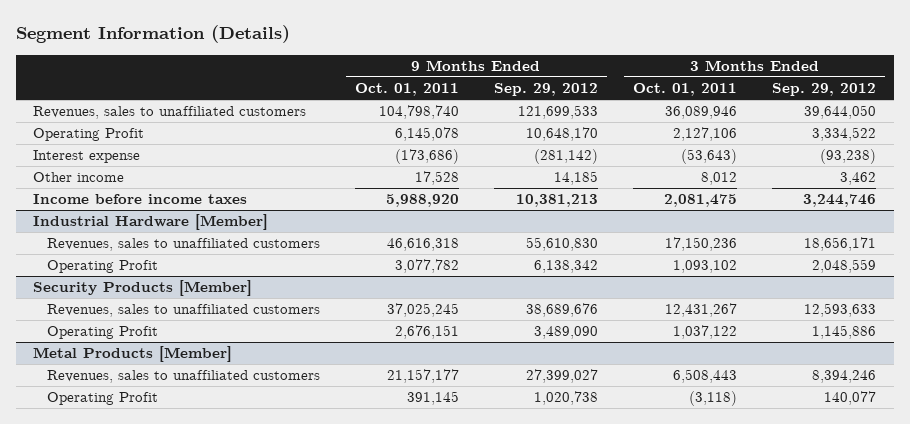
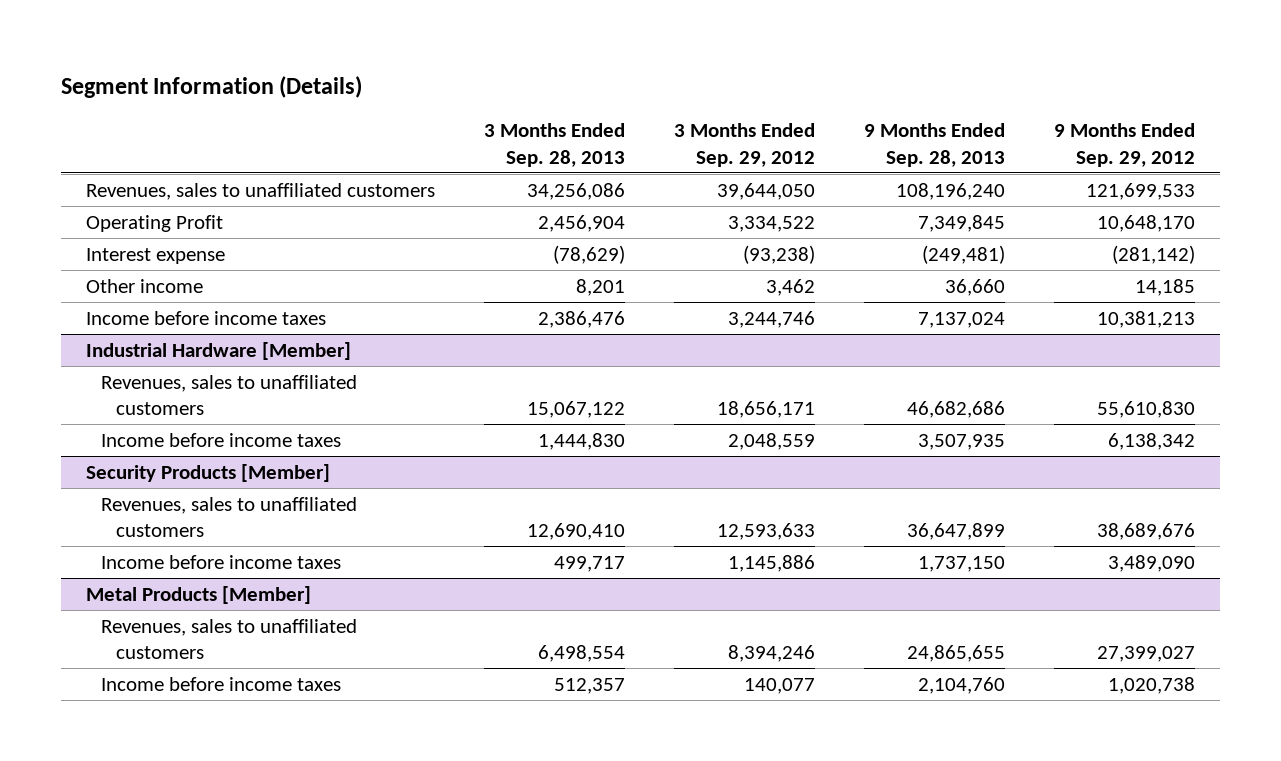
- | 9 Months Ended Oct. 01, 2011 | 9 Months Ended Sep. 29, 2012 | 3 Months Ended Oct. 01, 2011 | 3 Months Ended Sep. 29, 2012
+ | 3 Months Ended Sep. 28, 2013 | 3 Months Ended Sep. 29, 2012 | 9 Months Ended Sep. 28, 2013 | 9 Months Ended Sep. 29, 2012
@ Industrial Hardware [Member]
- Operating Profit | 3,077,782 | 6,138,342 | 1,093,102 | 2,048,559
+ Income before income taxes | 1,444,830 | 2,048,559 | 3,507,935 | 6,138,342
@ Security Products [Member]
- Operating Profit | 2,676,151 | 3,489,090 | 1,037,122 | 1,145,886
+ Income before income taxes | 499,717 | 1,145,886 | 1,737,150 | 3,489,090
@ Metal Products [Member]
- Operating Profit | 391,145 | 1,020,738 | (3,118) | 140,077
+ Income before income taxes | 512,357 | 140,077 | 2,104,760 | 1,020,738

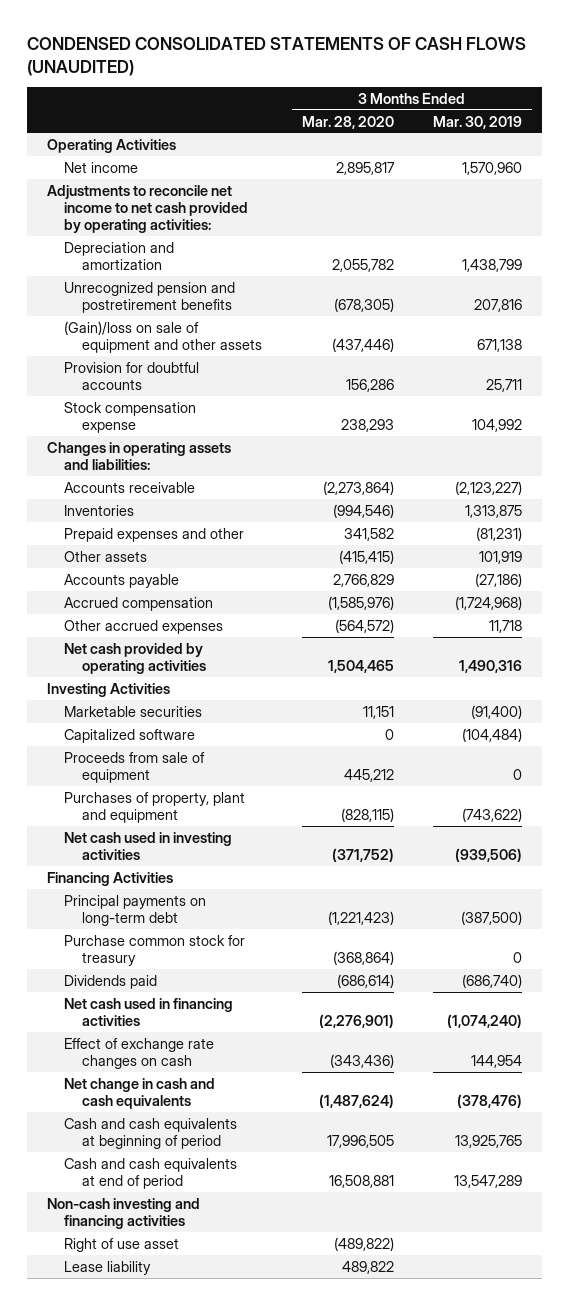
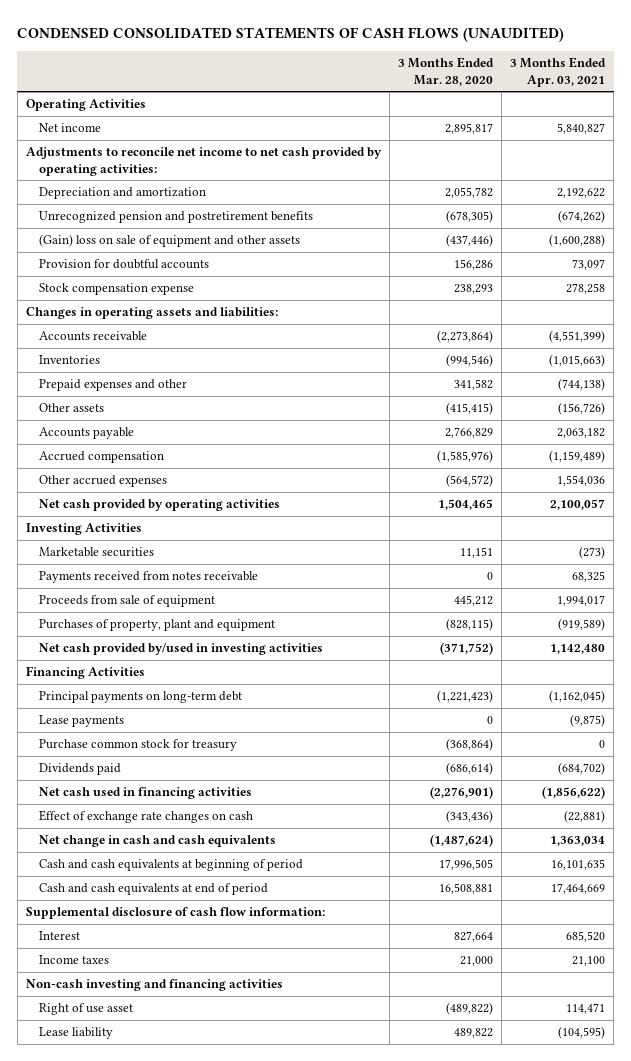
- | 3 Months Ended Mar. 28, 2020 | 3 Months Ended Mar. 30, 2019
+ | 3 Months Ended Mar. 28, 2020 | 3 Months Ended Apr. 03, 2021
- (Gain)/loss on sale of equipment and other assets | (437,446) | 671,138
+ (Gain) loss on sale of equipment and other assets | (437,446) | (1,600,288)
- Capitalized software | 0 | (104,484)
+ Payments received from notes receivable | 0 | 68,325
- Net cash used in investing activities | (371,752) | (939,506)
+ Net cash provided by/used in investing activities | (371,752) | 1,142,480
+ Lease payments | 0 | (9,875)
+ Supplemental disclosure of cash flow information:
+ Interest | 827,664 | 685,520
+ Income taxes | 21,000 | 21,100

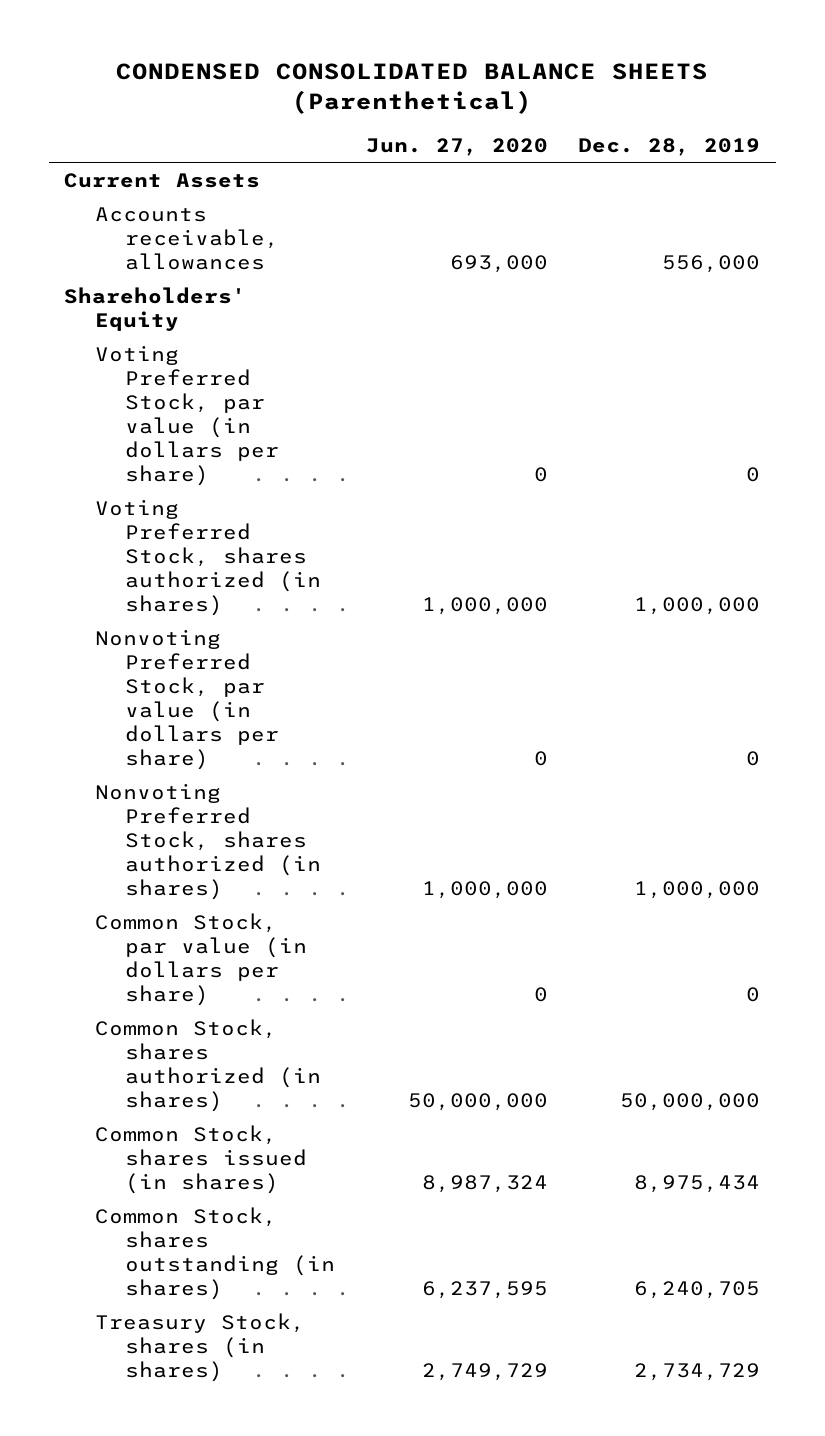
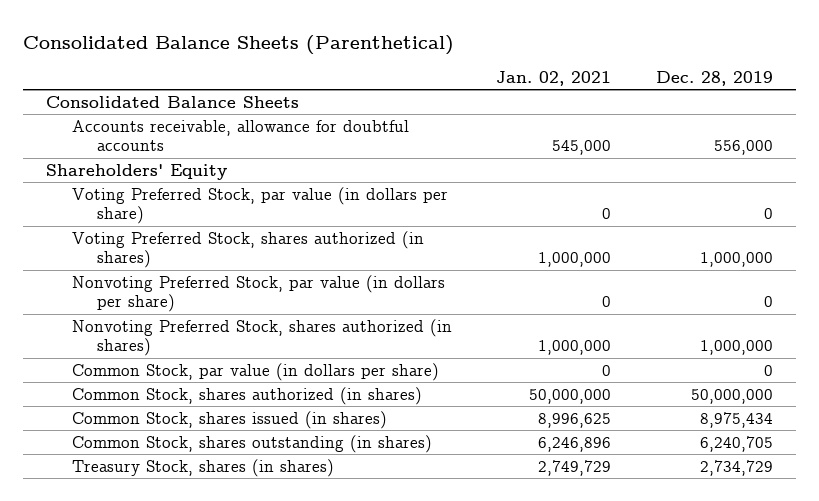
- CONDENSED CONSOLIDATED BALANCE SHEETS (Parenthetical)
+ Consolidated Balance Sheets (Parenthetical)
- | Jun. 27, 2020 | Dec. 28, 2019
+ | Jan. 02, 2021 | Dec. 28, 2019
- Current Assets
- Accounts receivable, allowances | 693,000 | 556,000
+ Consolidated Balance Sheets
+ Accounts receivable, allowance for doubtful accounts | 545,000 | 556,000

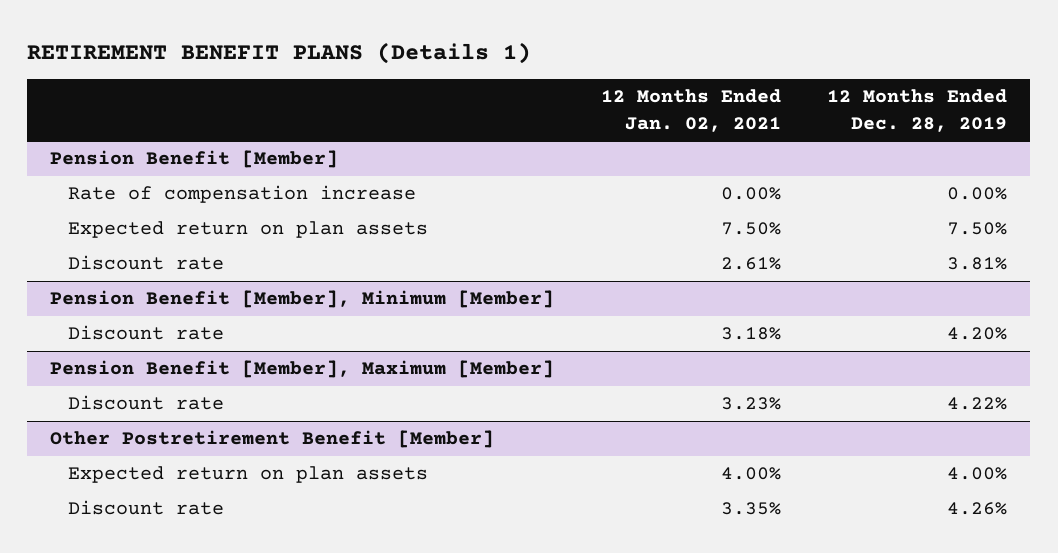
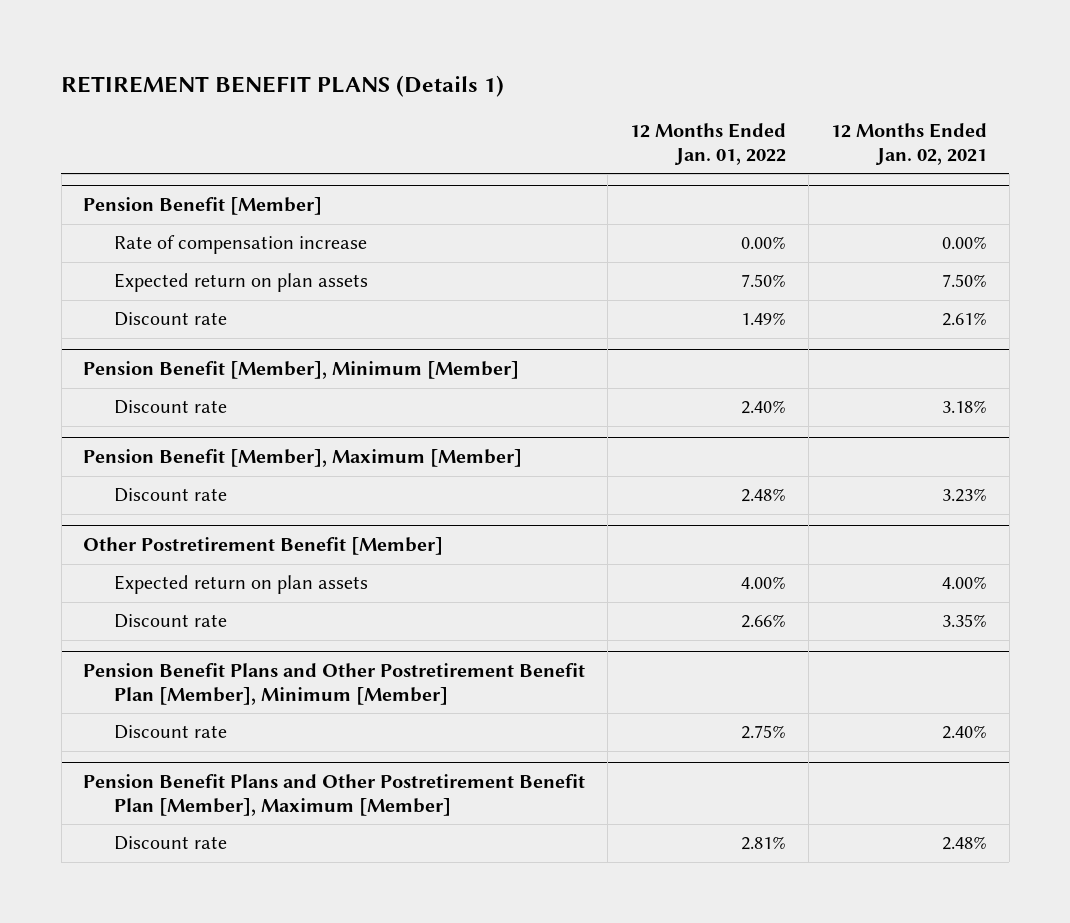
- | 12 Months Ended Jan. 02, 2021 | 12 Months Ended Dec. 28, 2019
+ | 12 Months Ended Jan. 01, 2022 | 12 Months Ended Jan. 02, 2021
+ Pension Benefit Plans and Other Postretirement Benefit Plan [Member], Minimum [Member]
+ Discount rate | 2.75% | 2.40%
+ Pension Benefit Plans and Other Postretirement Benefit Plan [Member], Maximum [Member]
+ Discount rate | 2.81% | 2.48%

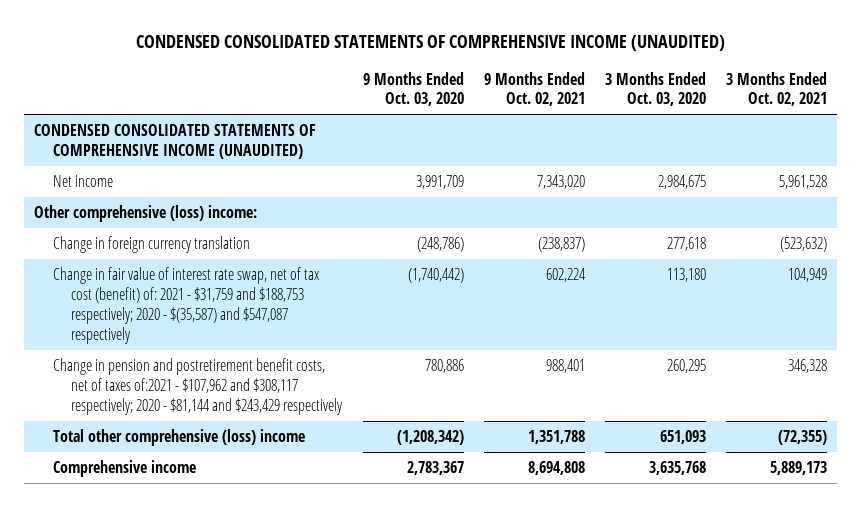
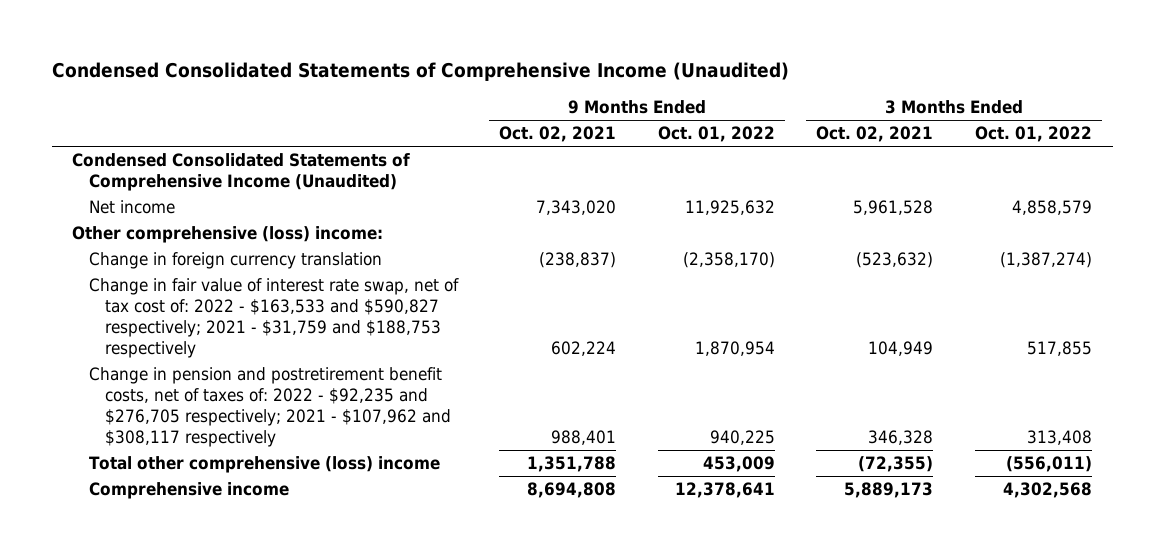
- CONDENSED CONSOLIDATED STATEMENTS OF COMPREHENSIVE INCOME (UNAUDITED)
+ Condensed Consolidated Statements of Comprehensive Income (Unaudited)
- | 9 Months Ended Oct. 03, 2020 | 9 Months Ended Oct. 02, 2021 | 3 Months Ended Oct. 03, 2020 | 3 Months Ended Oct. 02, 2021
+ | 9 Months Ended Oct. 02, 2021 | 9 Months Ended Oct. 01, 2022 | 3 Months Ended Oct. 02, 2021 | 3 Months Ended Oct. 01, 2022
- CONDENSED CONSOLIDATED STATEMENTS OF COMPREHENSIVE INCOME (UNAUDITED)
+ Condensed Consolidated Statements of Comprehensive Income (Unaudited)
- Change in fair value of interest rate swap, net of tax cost (benefit) of: 2021 - $31,759 and $188,753 respectively; 2020 - $(35,587) and $547,087 respectively | (1,740,442) | 602,224 | 113,180 | 104,949
- Change in pension and postretirement benefit costs, net of taxes of:2021 - $107,962 and $308,117 respectively; 2020 - $81,144 and $243,429 respectively | 780,886 | 988,401 | 260,295 | 346,328
+ Change in fair value of interest rate swap, net of tax cost of: 2022 - $163,533 and $590,827 respectively; 2021 - $31,759 and $188,753 respectively | 602,224 | 1,870,954 | 104,949 | 517,855
+ Change in pension and postretirement benefit costs, net of taxes of: 2022 - $92,235 and $276,705 respectively; 2021 - $107,962 and $308,117 respectively | 988,401 | 940,225 | 346,328 | 313,408

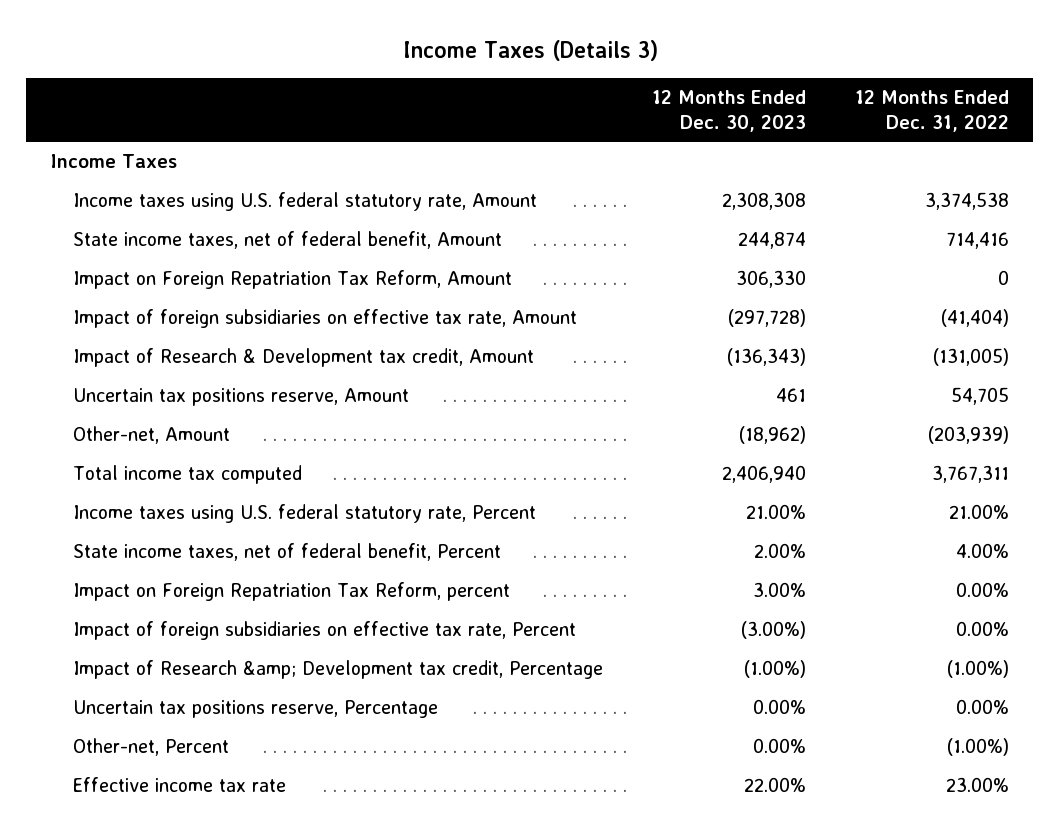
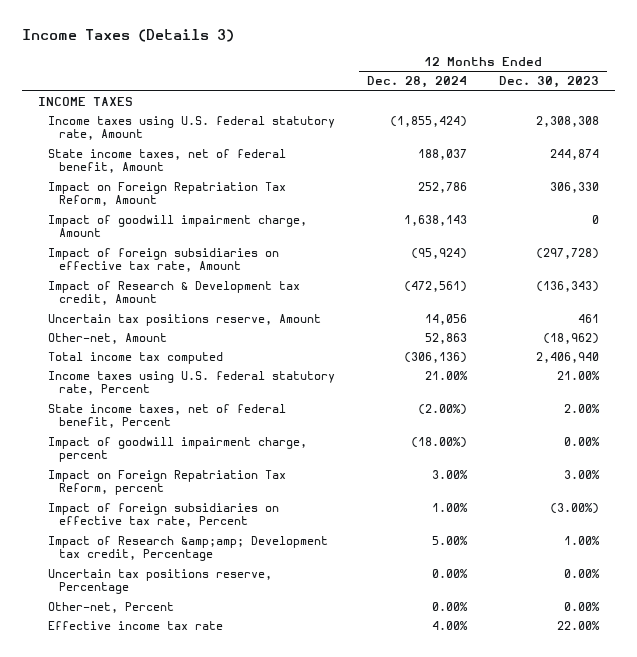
- | 12 Months Ended Dec. 30, 2023 | 12 Months Ended Dec. 31, 2022
+ | 12 Months Ended Dec. 28, 2024 | 12 Months Ended Dec. 30, 2023
- Income Taxes
+ INCOME TAXES
+ Impact of goodwill impairment charge, Amount | 1,638,143 | 0
+ Impact of goodwill impairment charge, percent | (18.00%) | 0.00%
- Impact of Research &amp; Development tax credit, Percentage | (1.00%) | (1.00%)
+ Impact of Research &amp;amp; Development tax credit, Percentage | 5.00% | 1.00%

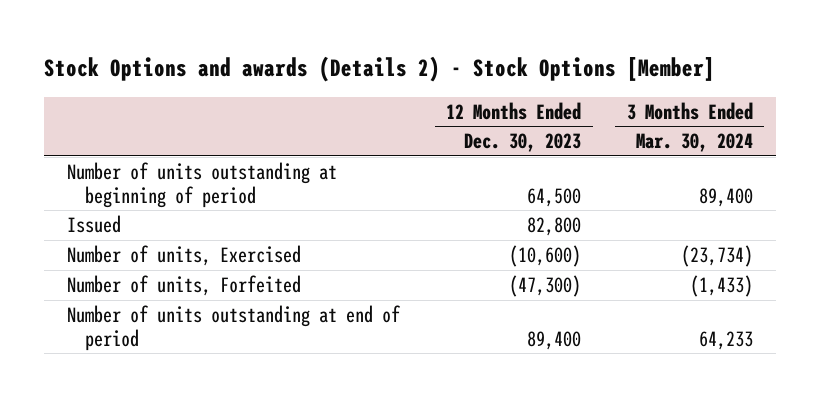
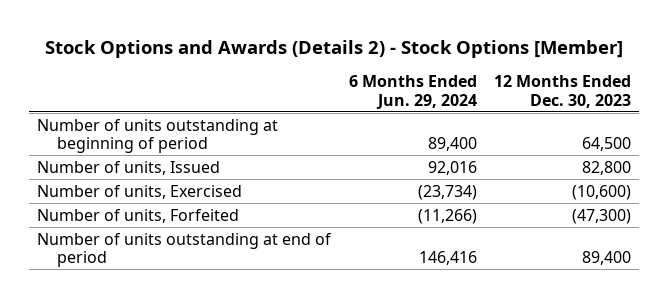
- Stock Options and awards (Details 2) - Stock Options [Member]
+ Stock Options and Awards (Details 2) - Stock Options [Member]
- | 12 Months Ended Dec. 30, 2023 | 3 Months Ended Mar. 30, 2024
+ | 6 Months Ended Jun. 29, 2024 | 12 Months Ended Dec. 30, 2023
- Issued | 82,800 |
+ Number of units, Issued | 92,016 | 82,800

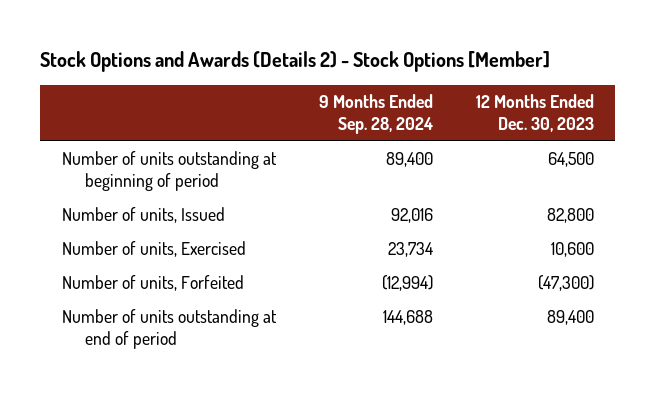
- | 6 Months Ended Jun. 29, 2024 | 12 Months Ended Dec. 30, 2023
+ | 9 Months Ended Sep. 28, 2024 | 12 Months Ended Dec. 30, 2023
- Number of units, Exercised | (23,734) | (10,600)
+ Number of units, Exercised | 23,734 | 10,600

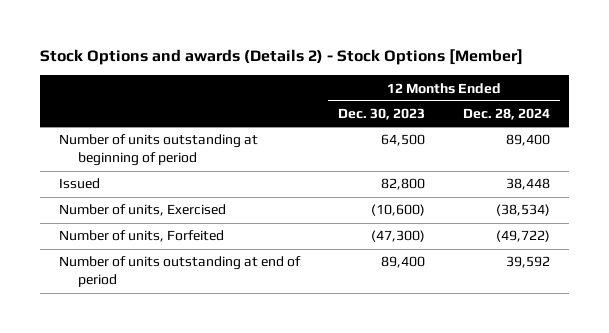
- Stock Options and Awards (Details 2) - Stock Options [Member]
+ Stock Options and awards (Details 2) - Stock Options [Member]
- | 9 Months Ended Sep. 28, 2024 | 12 Months Ended Dec. 30, 2023
+ | 12 Months Ended Dec. 30, 2023 | 12 Months Ended Dec. 28, 2024
- Number of units, Issued | 92,016 | 82,800
- Number of units, Exercised | 23,734 | 10,600
+ Issued | 82,800 | 38,448
+ Number of units, Exercised | (10,600) | (38,534)

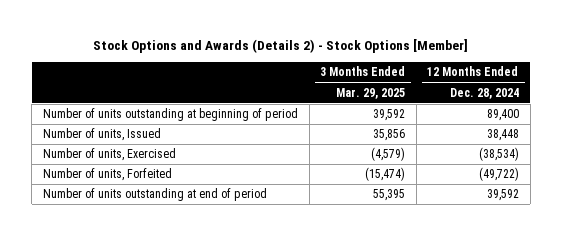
- Stock Options and awards (Details 2) - Stock Options [Member]
+ Stock Options and Awards (Details 2) - Stock Options [Member]
- | 12 Months Ended Dec. 30, 2023 | 12 Months Ended Dec. 28, 2024
+ | 3 Months Ended Mar. 29, 2025 | 12 Months Ended Dec. 28, 2024
- Issued | 82,800 | 38,448
+ Number of units, Issued | 35,856 | 38,448

